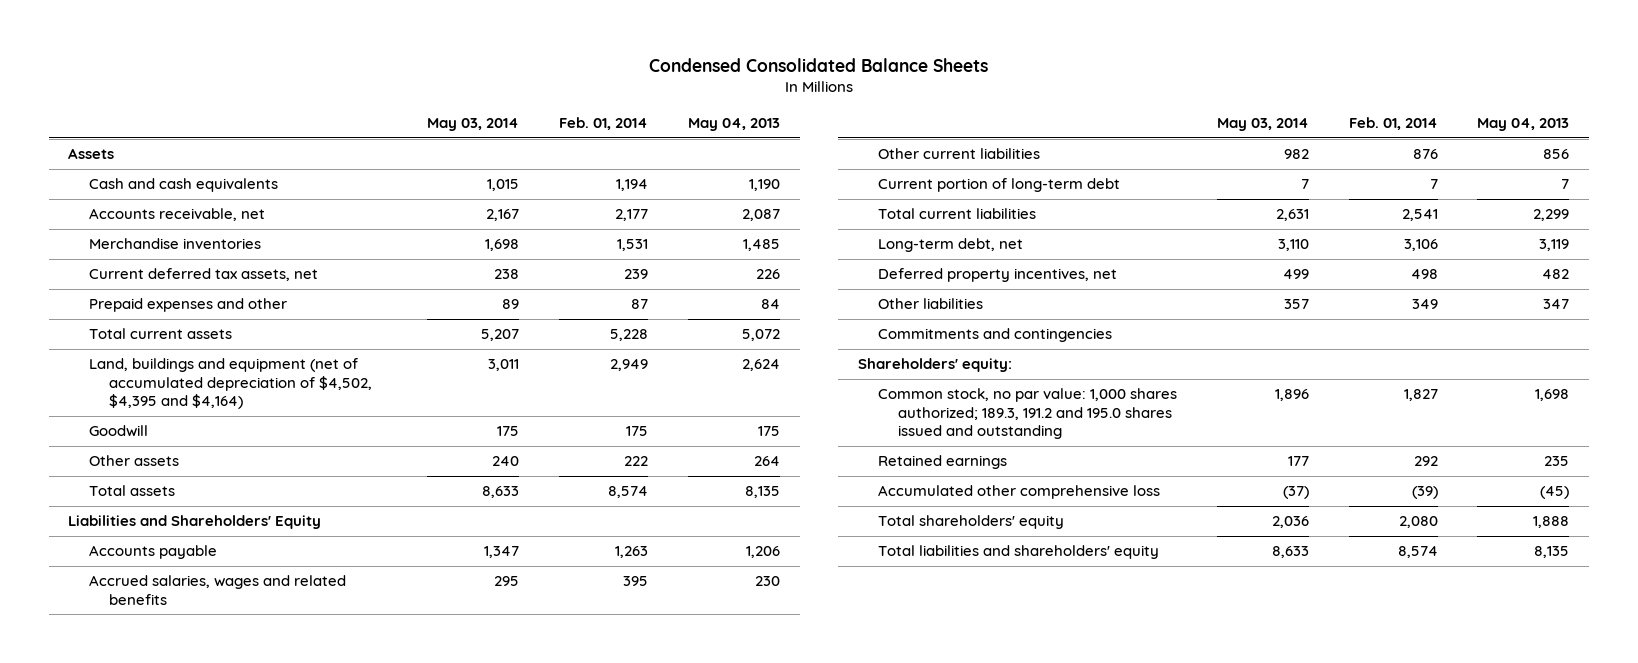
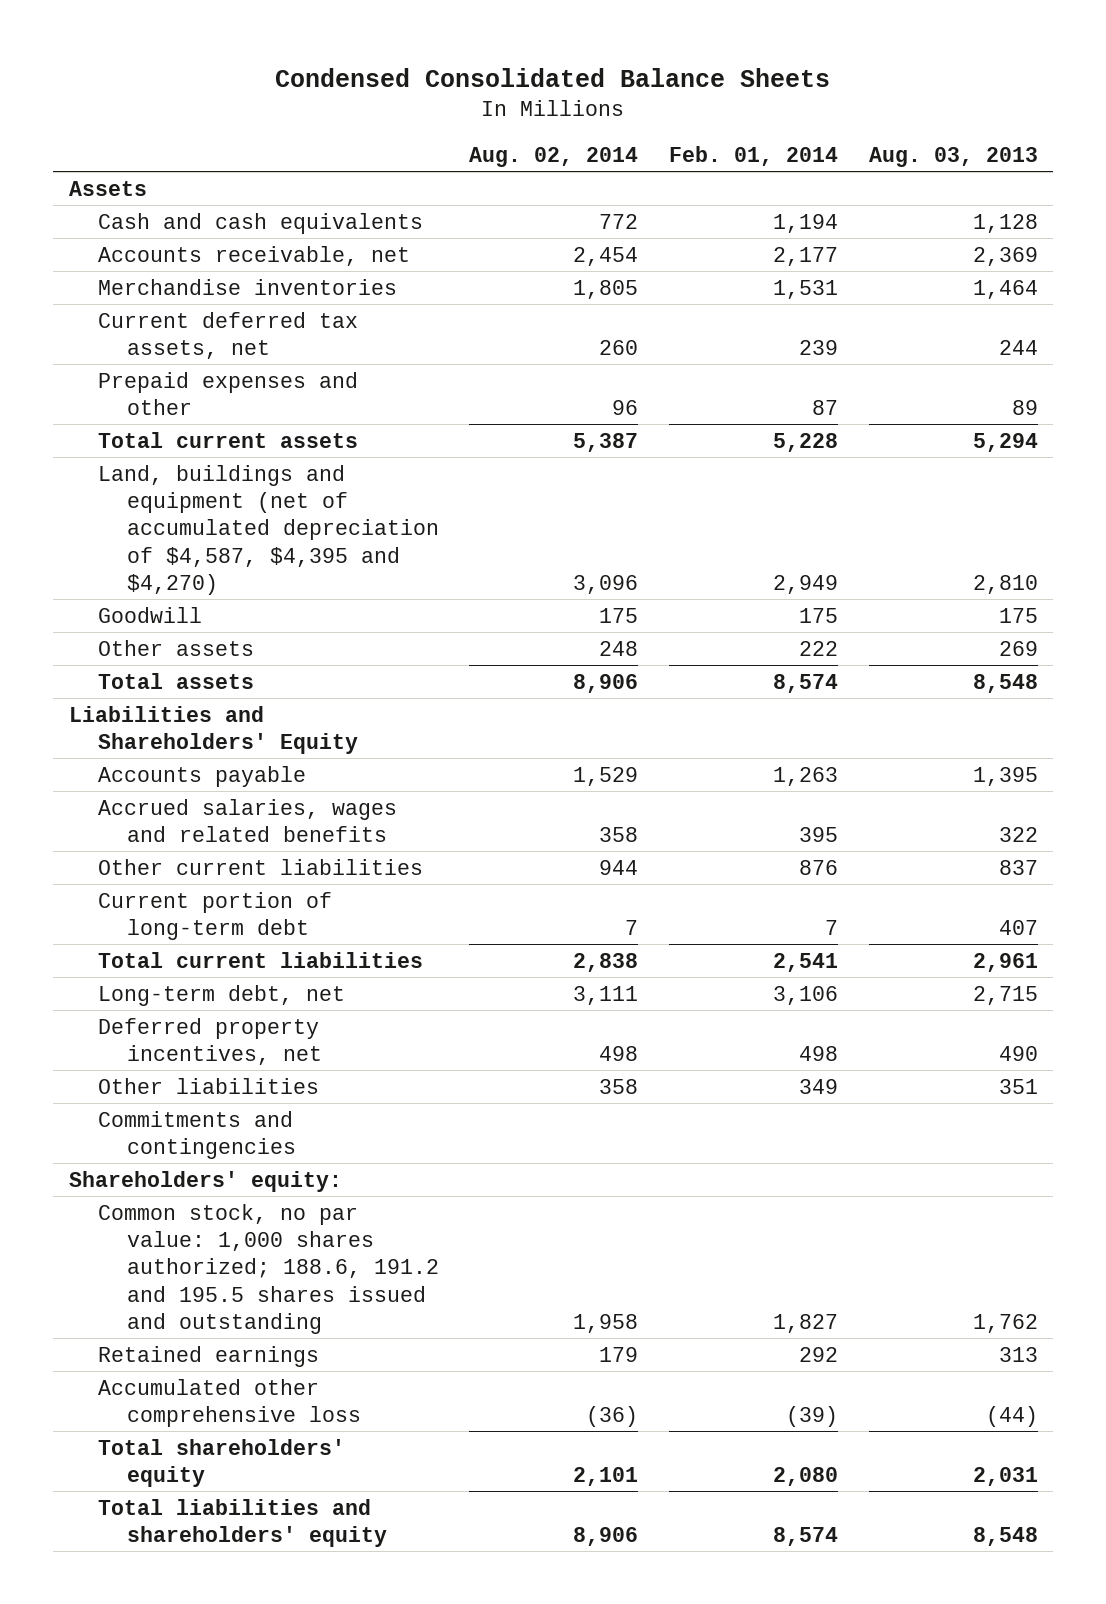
- | May 03, 2014 | Feb. 01, 2014 | May 04, 2013
+ | Aug. 02, 2014 | Feb. 01, 2014 | Aug. 03, 2013
- Land, buildings and equipment (net of accumulated depreciation of $4,502, $4,395 and $4,164) | 3,011 | 2,949 | 2,624
+ Land, buildings and equipment (net of accumulated depreciation of $4,587, $4,395 and $4,270) | 3,096 | 2,949 | 2,810
- Common stock, no par value: 1,000 shares authorized; 189.3, 191.2 and 195.0 shares issued and outstanding | 1,896 | 1,827 | 1,698
+ Common stock, no par value: 1,000 shares authorized; 188.6, 191.2 and 195.5 shares issued and outstanding | 1,958 | 1,827 | 1,762

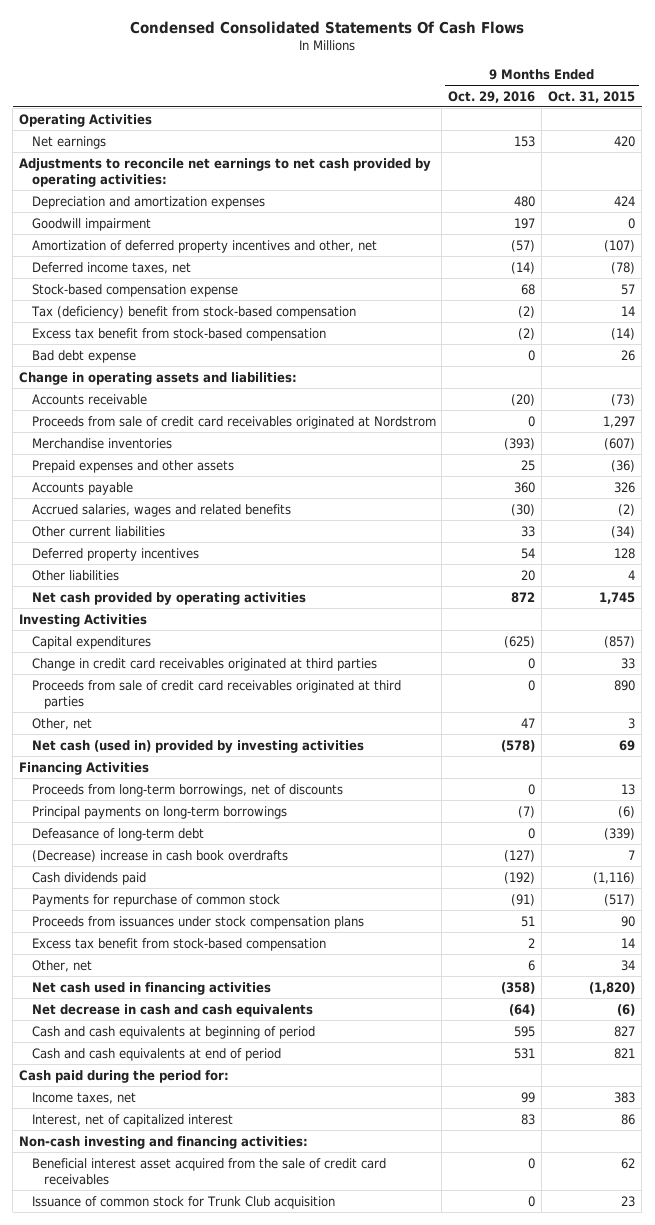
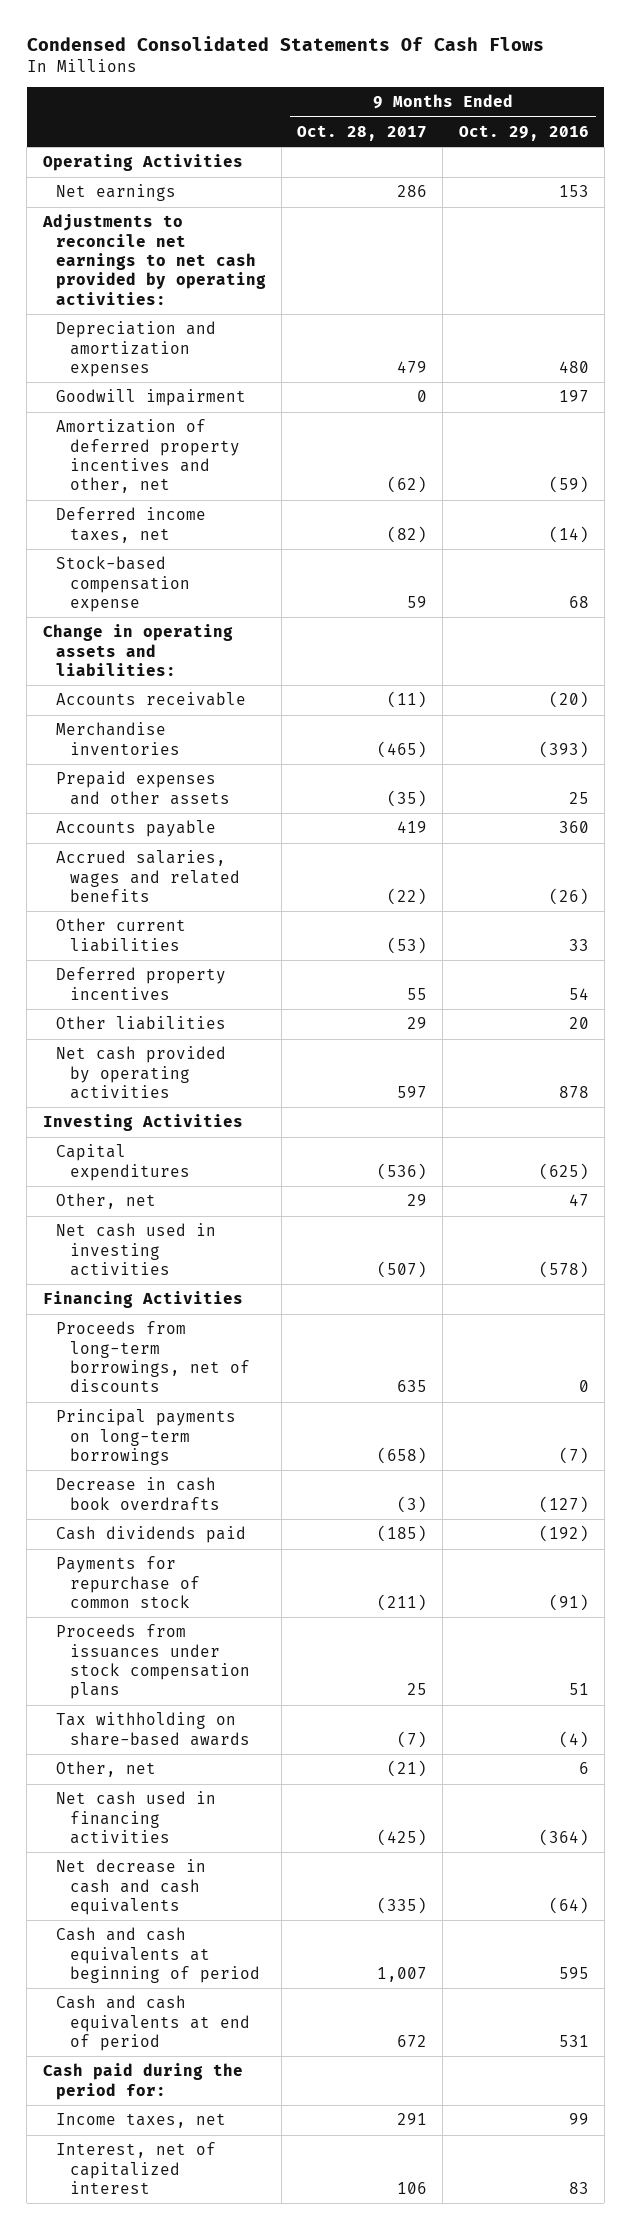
- | 9 Months Ended Oct. 29, 2016 | 9 Months Ended Oct. 31, 2015
+ | 9 Months Ended Oct. 28, 2017 | 9 Months Ended Oct. 29, 2016
- Amortization of deferred property incentives and other, net | (57) | (107)
+ Amortization of deferred property incentives and other, net | (62) | (59)
- Tax (deficiency) benefit from stock-based compensation | (2) | 14
- Excess tax benefit from stock-based compensation | (2) | (14)
- Bad debt expense | 0 | 26
- Proceeds from sale of credit card receivables originated at Nordstrom | 0 | 1,297
- Accrued salaries, wages and related benefits | (30) | (2)
+ Accrued salaries, wages and related benefits | (22) | (26)
- Net cash provided by operating activities | 872 | 1,745
+ Net cash provided by operating activities | 597 | 878
- Change in credit card receivables originated at third parties | 0 | 33
- Proceeds from sale of credit card receivables originated at third parties | 0 | 890
- Net cash (used in) provided by investing activities | (578) | 69
+ Net cash used in investing activities | (507) | (578)
- Defeasance of long-term debt | 0 | (339)
- (Decrease) increase in cash book overdrafts | (127) | 7
+ Decrease in cash book overdrafts | (3) | (127)
- Excess tax benefit from stock-based compensation | 2 | 14
+ Tax withholding on share-based awards | (7) | (4)
- Net cash used in financing activities | (358) | (1,820)
+ Net cash used in financing activities | (425) | (364)
- Non-cash investing and financing activities:
- Beneficial interest asset acquired from the sale of credit card receivables | 0 | 62
- Issuance of common stock for Trunk Club acquisition | 0 | 23

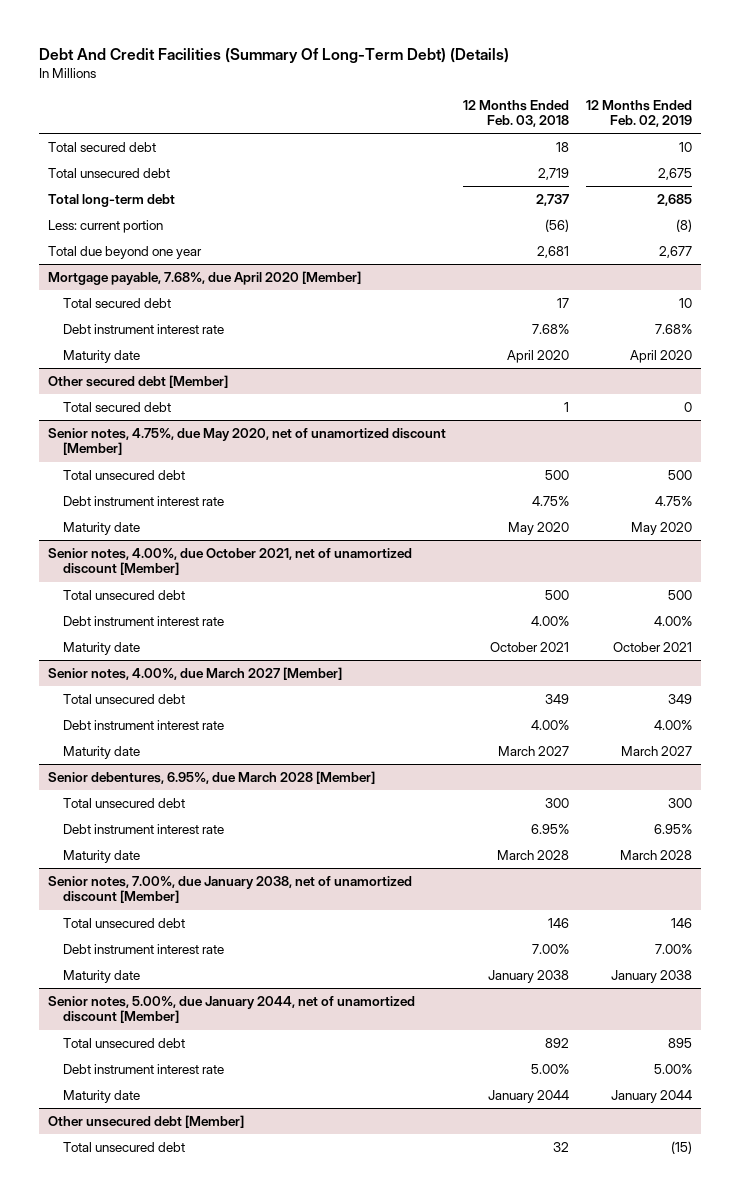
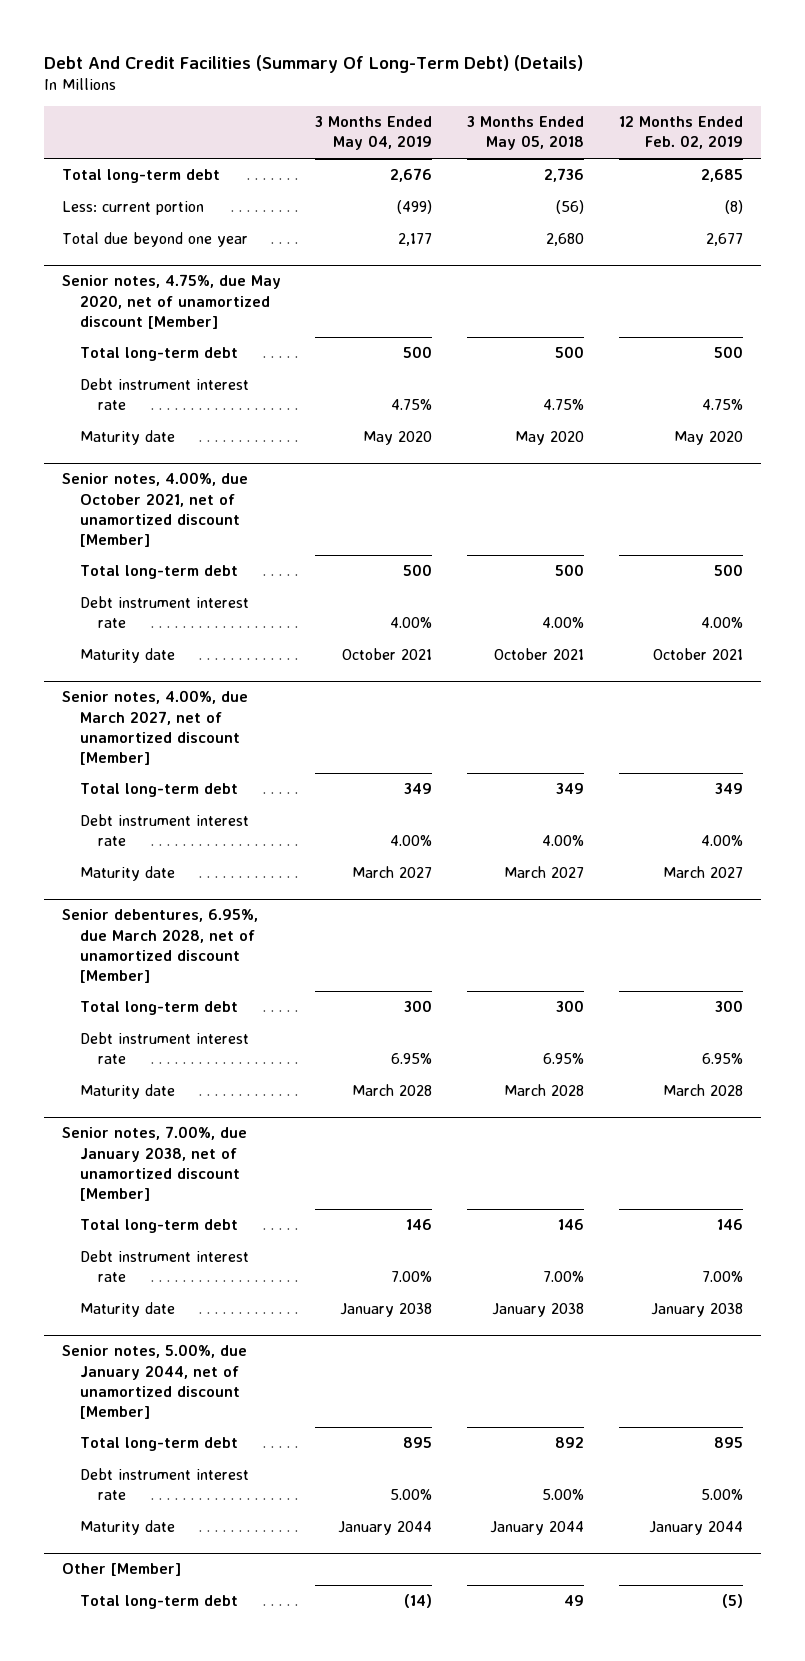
- | 12 Months Ended Feb. 03, 2018 | 12 Months Ended Feb. 02, 2019
+ | 3 Months Ended May 04, 2019 | 3 Months Ended May 05, 2018 | 12 Months Ended Feb. 02, 2019
- Total secured debt | 18 | 10
- Total unsecured debt | 2,719 | 2,675
- Mortgage payable, 7.68%, due April 2020 [Member]
- Total secured debt | 17 | 10
- Debt instrument interest rate | 7.68% | 7.68%
- Maturity date | April 2020 | April 2020
- Other secured debt [Member]
- Total secured debt | 1 | 0
@ Senior notes, 4.75%, due May 2020, net of unamortized discount [Member]
- Total unsecured debt | 500 | 500
+ Total long-term debt | 500 | 500 | 500
@ Senior notes, 4.00%, due October 2021, net of unamortized discount [Member]
- Total unsecured debt | 500 | 500
+ Total long-term debt | 500 | 500 | 500
- Senior notes, 4.00%, due March 2027 [Member]
- Total unsecured debt | 349 | 349
+ Senior notes, 4.00%, due March 2027, net of unamortized discount [Member]
+ Total long-term debt | 349 | 349 | 349
- Senior debentures, 6.95%, due March 2028 [Member]
- Total unsecured debt | 300 | 300
+ Senior debentures, 6.95%, due March 2028, net of unamortized discount [Member]
+ Total long-term debt | 300 | 300 | 300
@ Senior notes, 7.00%, due January 2038, net of unamortized discount [Member]
- Total unsecured debt | 146 | 146
+ Total long-term debt | 146 | 146 | 146
@ Senior notes, 5.00%, due January 2044, net of unamortized discount [Member]
- Total unsecured debt | 892 | 895
+ Total long-term debt | 895 | 892 | 895
- Other unsecured debt [Member]
- Total unsecured debt | 32 | (15)
+ Other [Member]
+ Total long-term debt | (14) | 49 | (5)

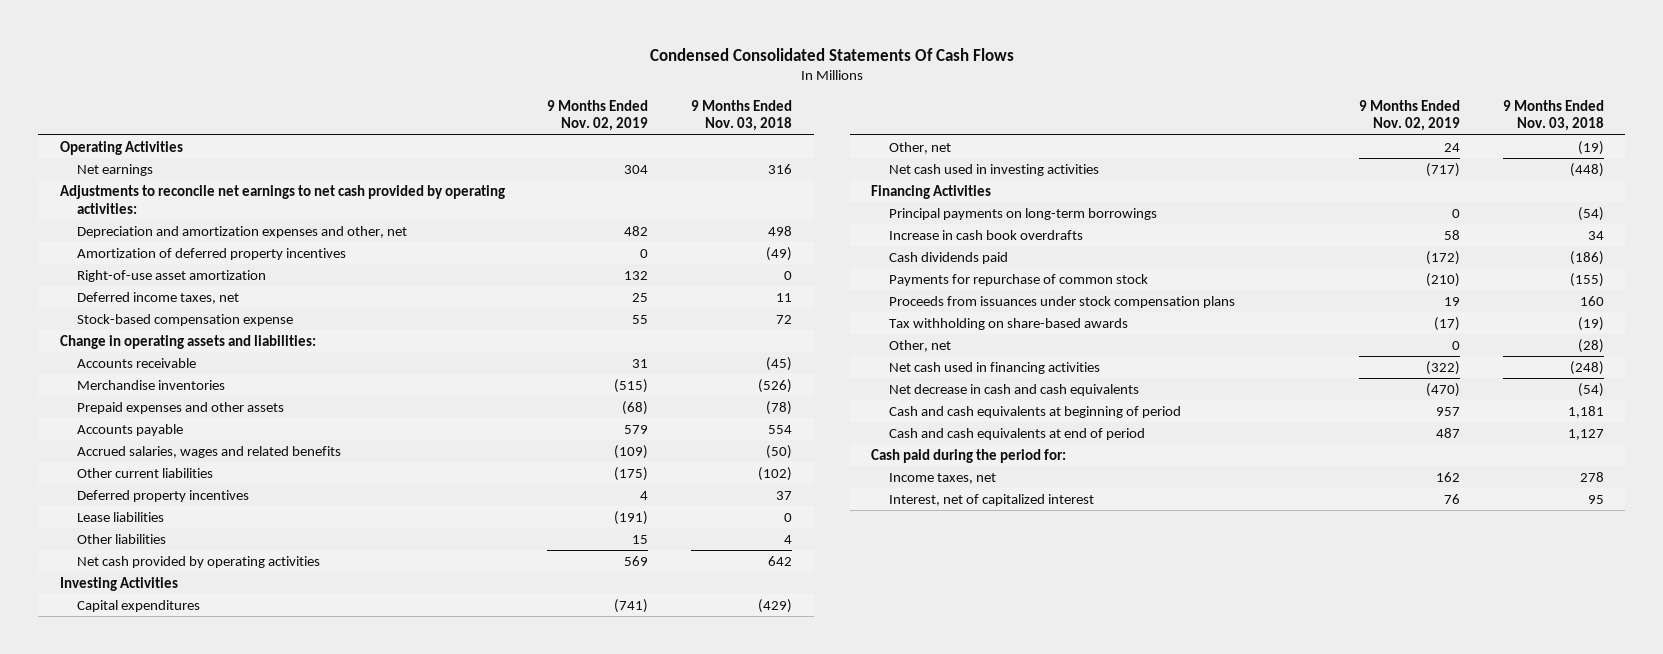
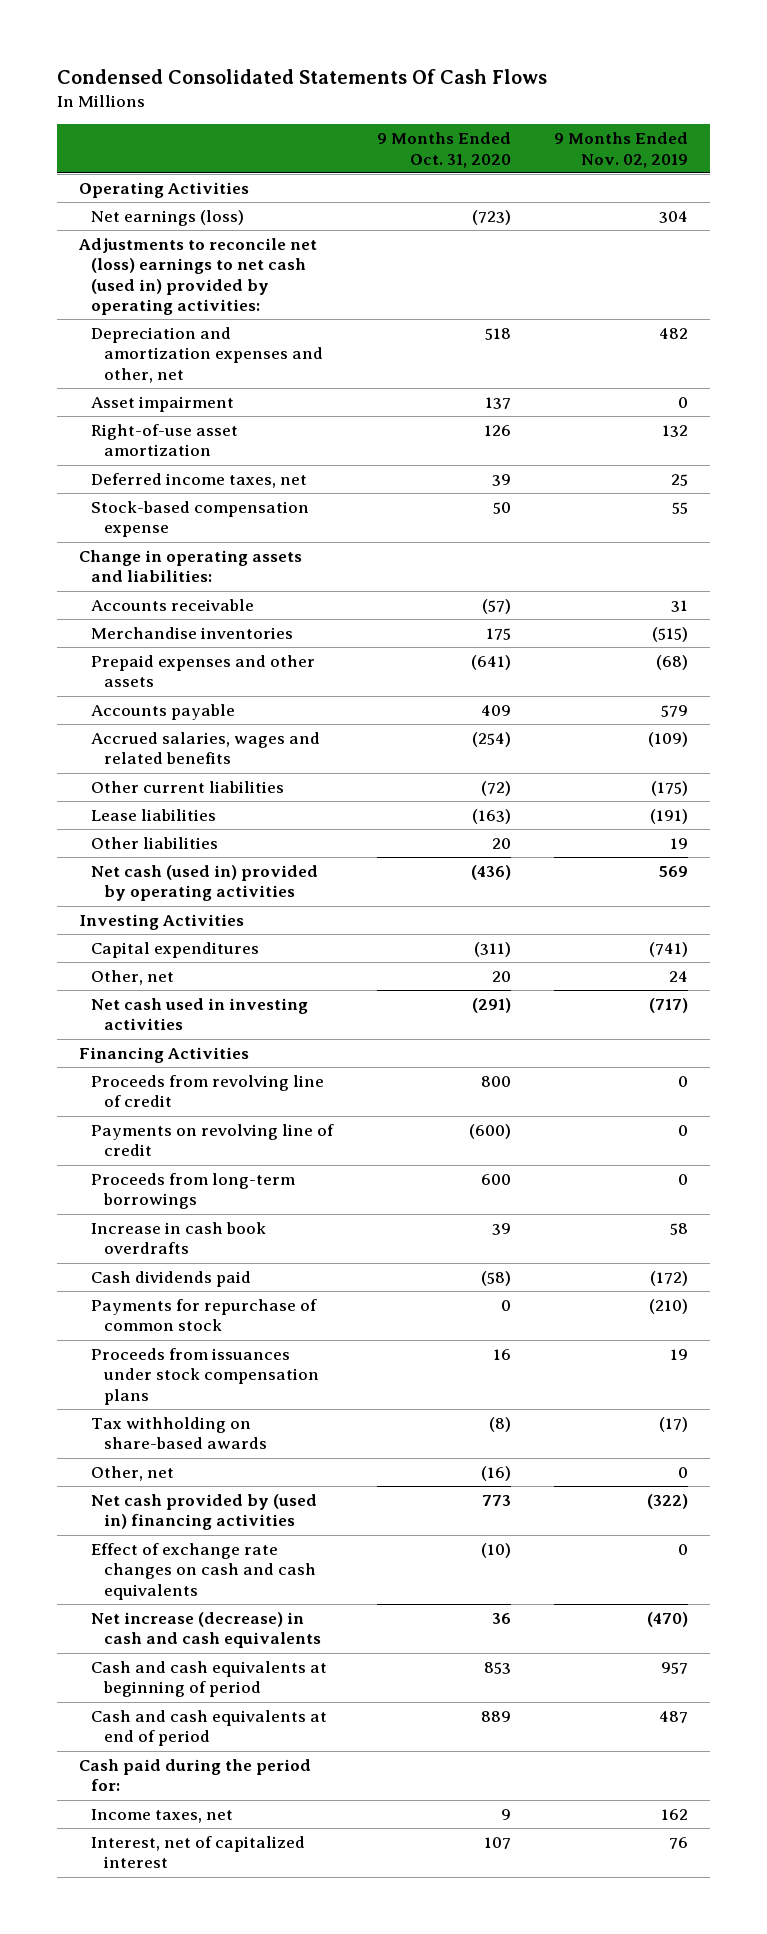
- | 9 Months Ended Nov. 02, 2019 | 9 Months Ended Nov. 03, 2018
+ | 9 Months Ended Oct. 31, 2020 | 9 Months Ended Nov. 02, 2019
- Net earnings | 304 | 316
- Adjustments to reconcile net earnings to net cash provided by operating activities:
+ Net earnings (loss) | (723) | 304
+ Adjustments to reconcile net (loss) earnings to net cash (used in) provided by operating activities:
- Amortization of deferred property incentives | 0 | (49)
+ Asset impairment | 137 | 0
- Deferred property incentives | 4 | 37
- Other liabilities | 15 | 4
- Net cash provided by operating activities | 569 | 642
+ Other liabilities | 20 | 19
+ Net cash (used in) provided by operating activities | (436) | 569
- Principal payments on long-term borrowings | 0 | (54)
+ Proceeds from revolving line of credit | 800 | 0
+ Payments on revolving line of credit | (600) | 0
+ Proceeds from long-term borrowings | 600 | 0
- Net cash used in financing activities | (322) | (248)
- Net decrease in cash and cash equivalents | (470) | (54)
+ Net cash provided by (used in) financing activities | 773 | (322)
+ Effect of exchange rate changes on cash and cash equivalents | (10) | 0
+ Net increase (decrease) in cash and cash equivalents | 36 | (470)

